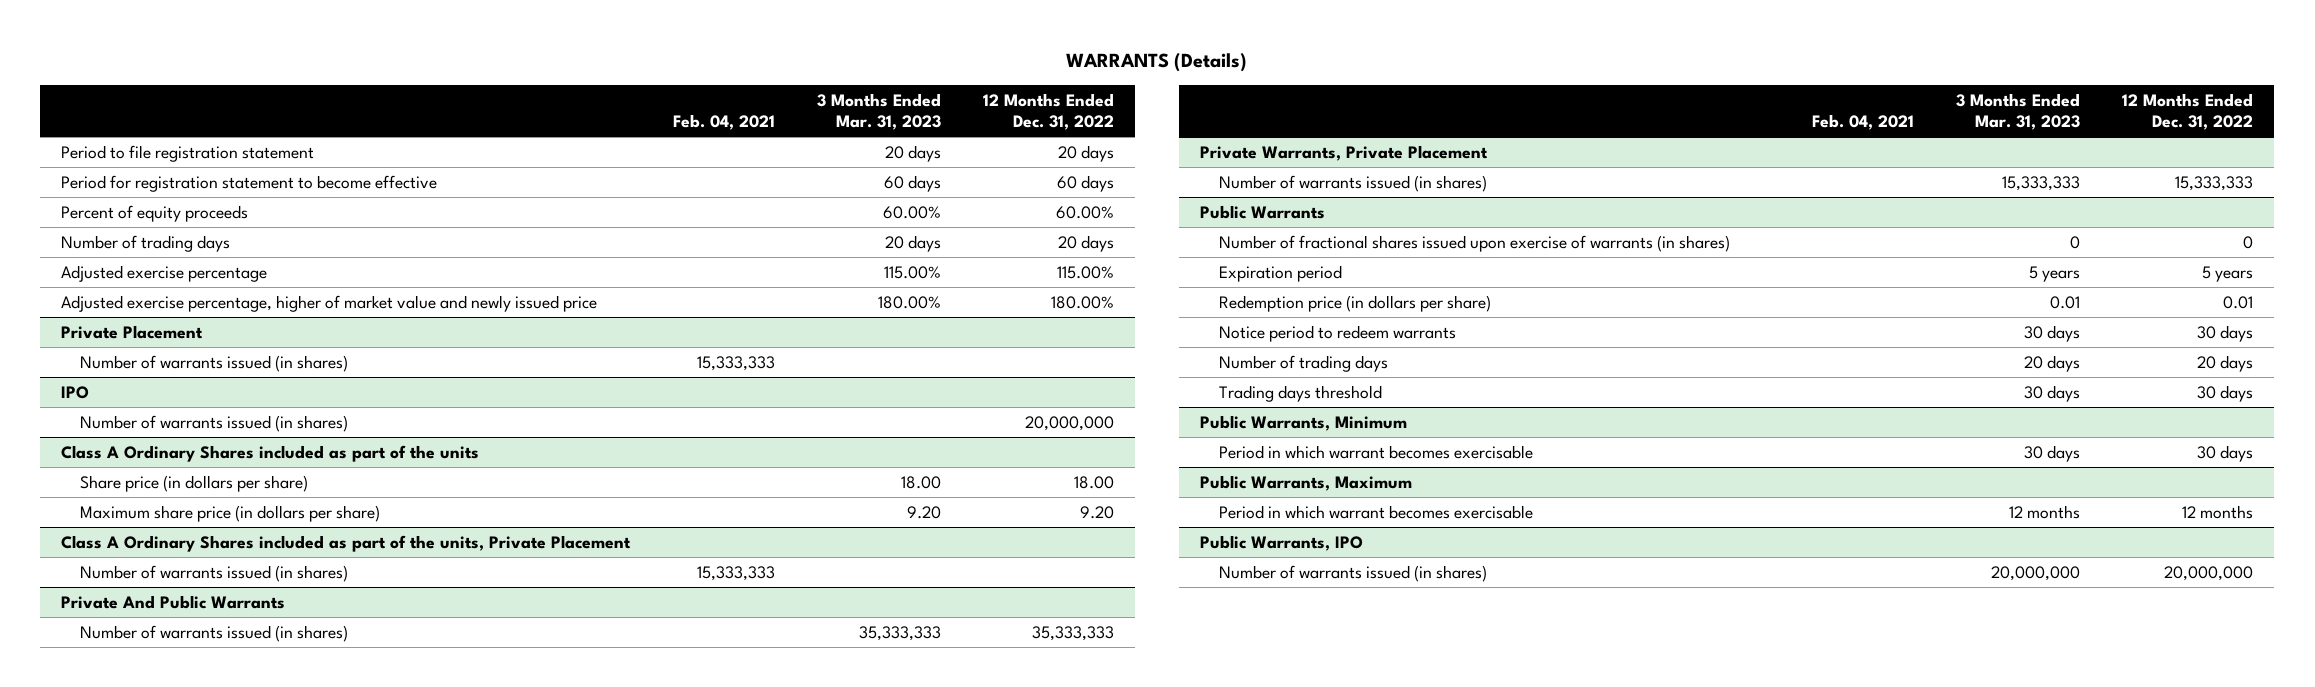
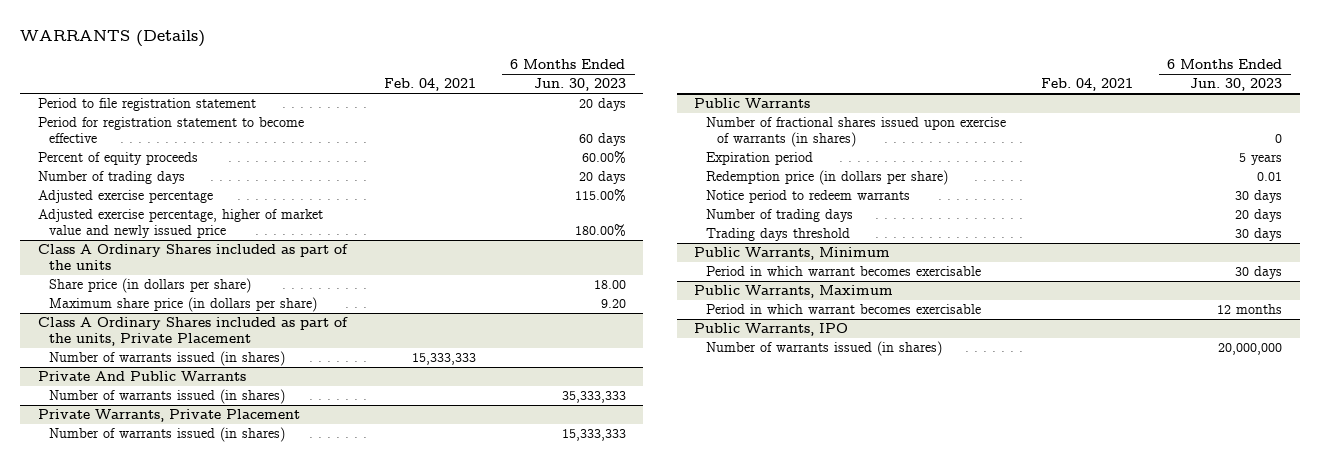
- | Feb. 04, 2021 | 3 Months Ended Mar. 31, 2023 | 12 Months Ended Dec. 31, 2022
+ | Feb. 04, 2021 | 6 Months Ended Jun. 30, 2023
- Private Placement
- Number of warrants issued (in shares) | 15,333,333 | |
- IPO
- Number of warrants issued (in shares) | | | 20,000,000

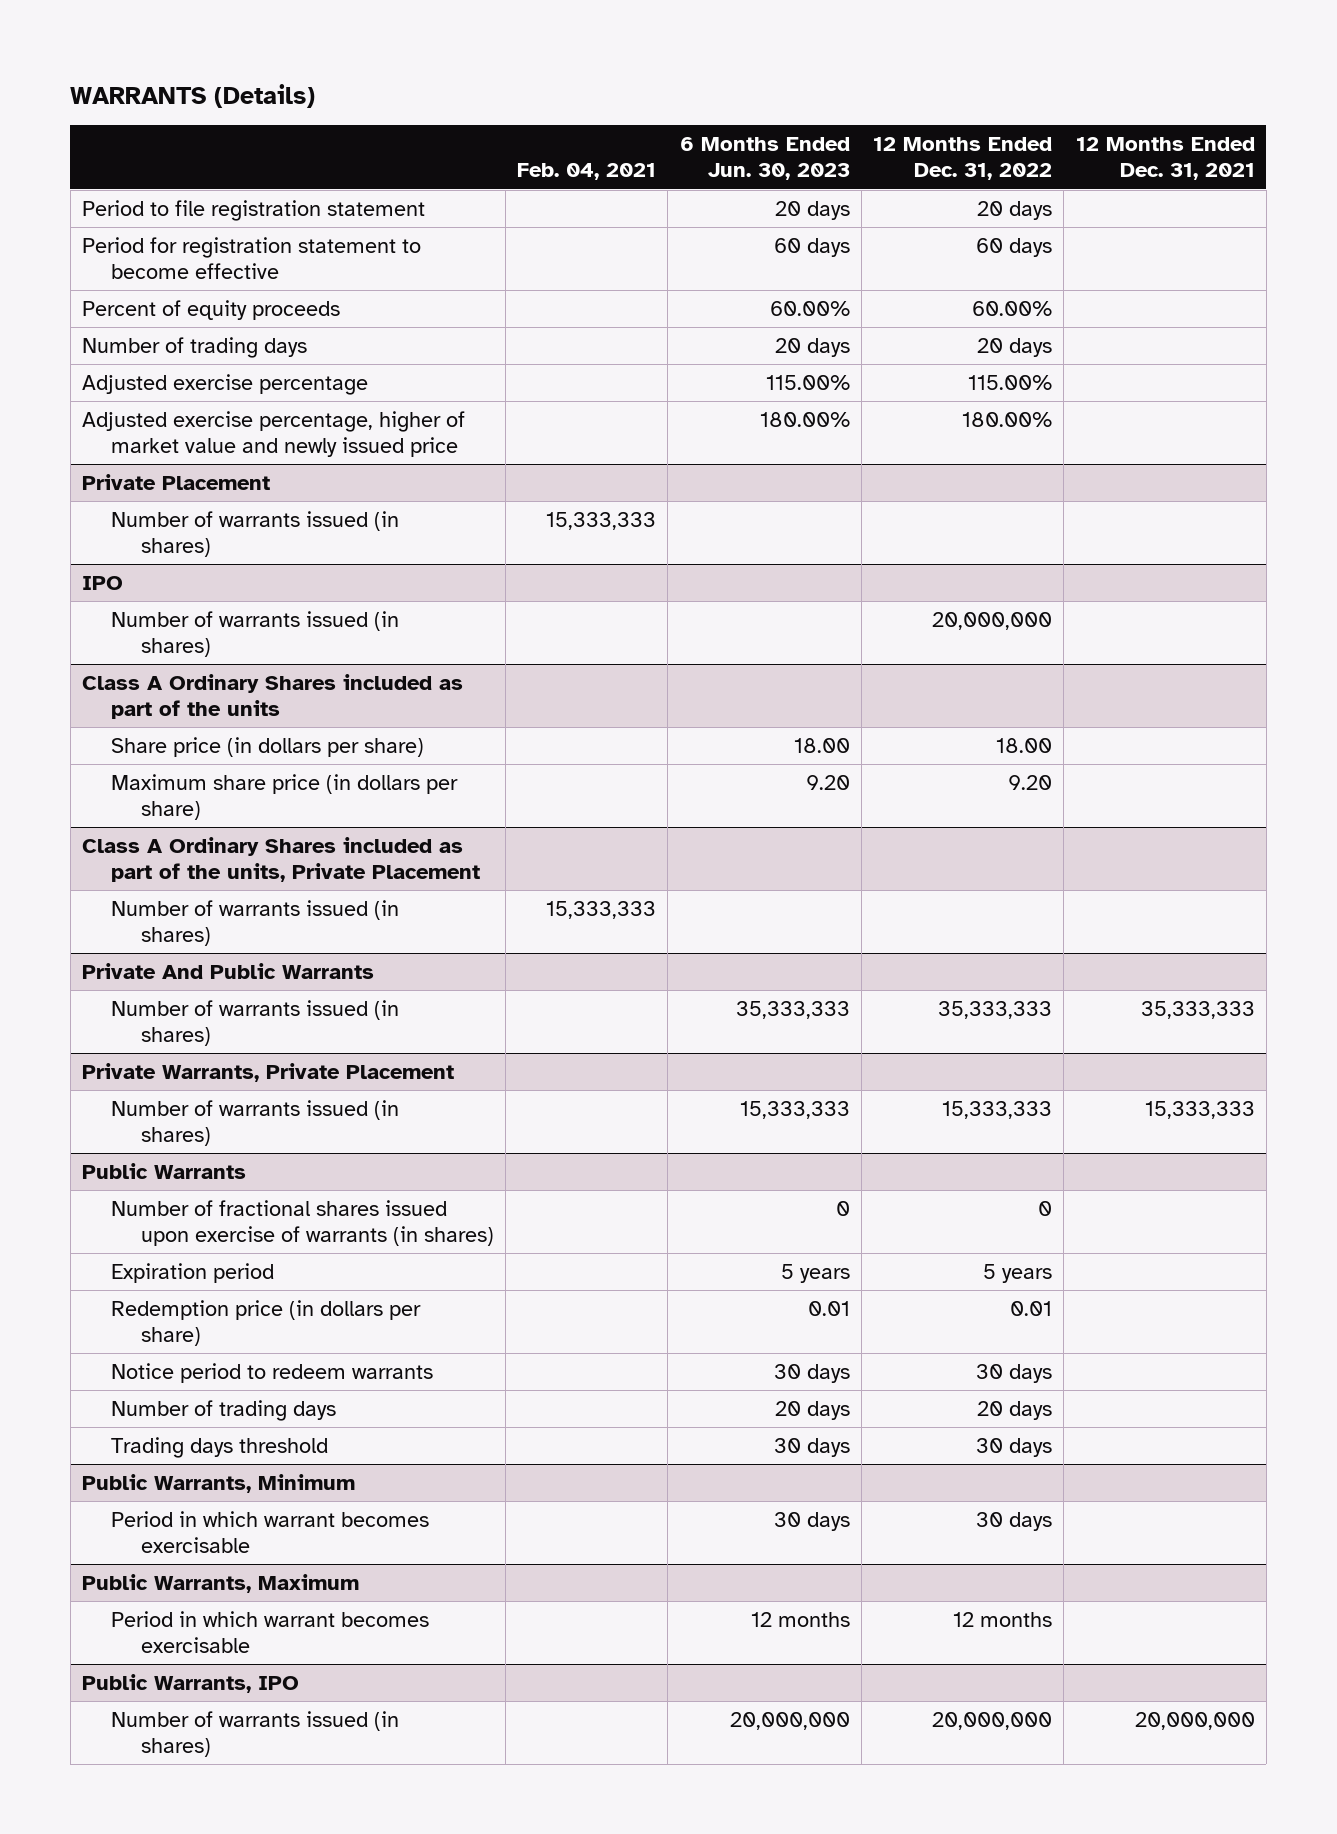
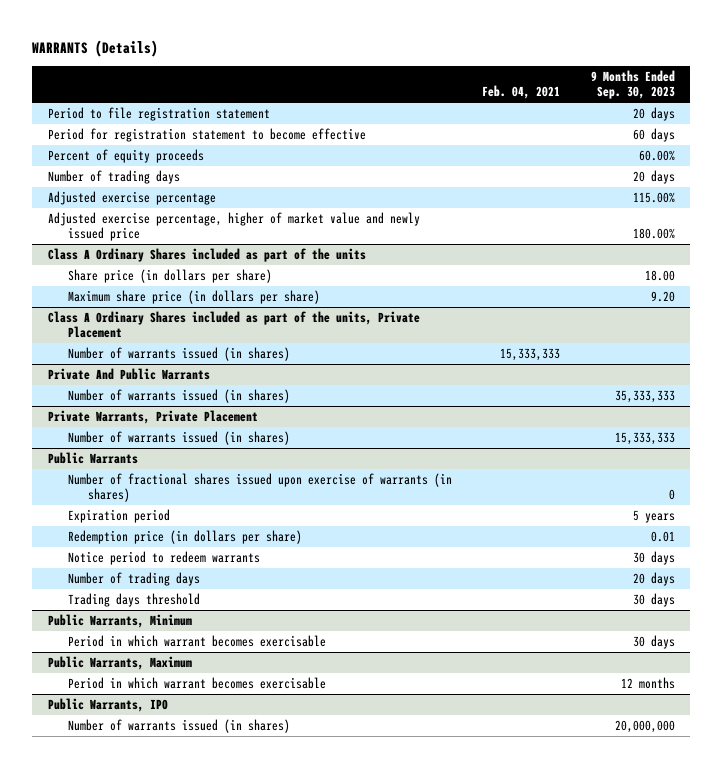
- | Feb. 04, 2021 | 6 Months Ended Jun. 30, 2023 | 12 Months Ended Dec. 31, 2022 | 12 Months Ended Dec. 31, 2021
+ | Feb. 04, 2021 | 9 Months Ended Sep. 30, 2023
- Private Placement
- Number of warrants issued (in shares) | 15,333,333 | | |
- IPO
- Number of warrants issued (in shares) | | | 20,000,000 |

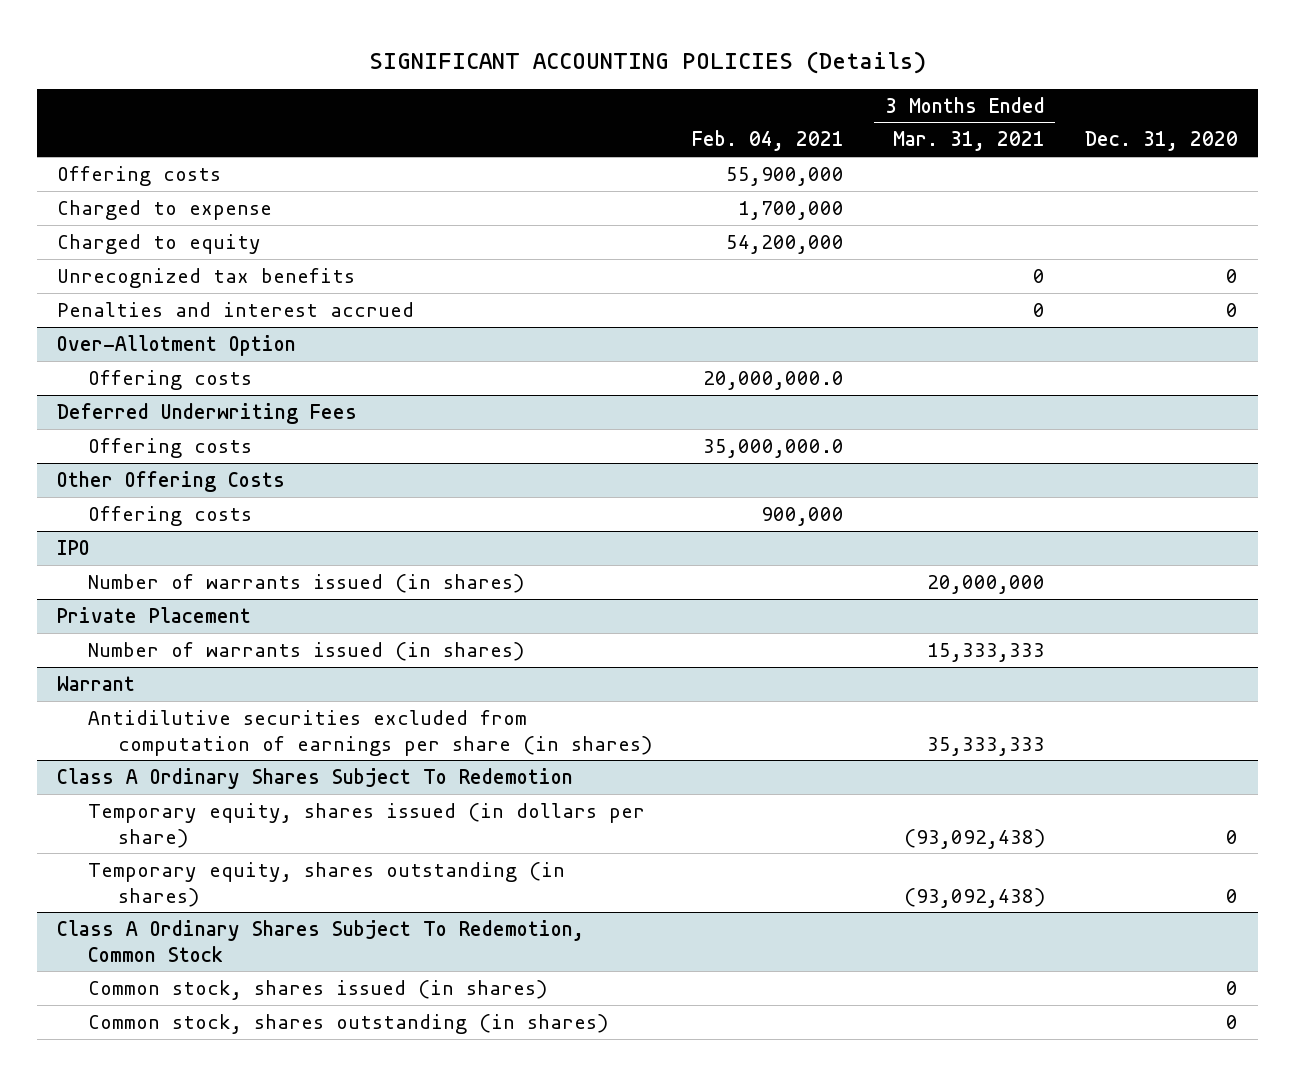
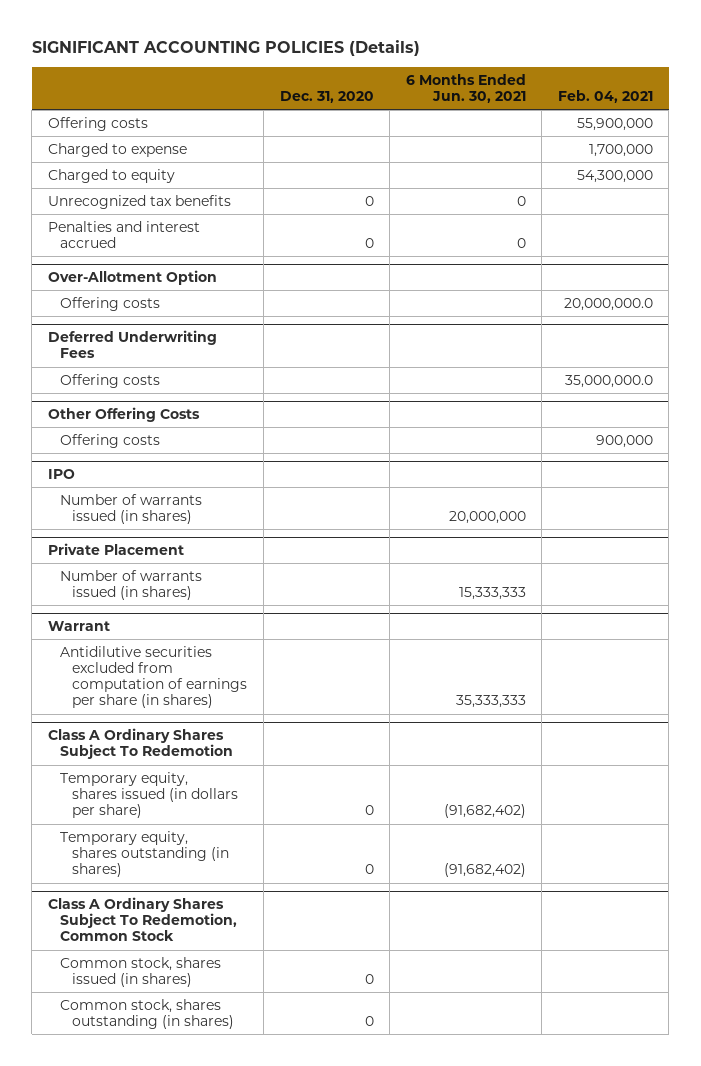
- | Feb. 04, 2021 | 3 Months Ended Mar. 31, 2021 | Dec. 31, 2020
+ | Dec. 31, 2020 | 6 Months Ended Jun. 30, 2021 | Feb. 04, 2021
- Charged to equity | 54,200,000 | |
+ Charged to equity | | | 54,300,000

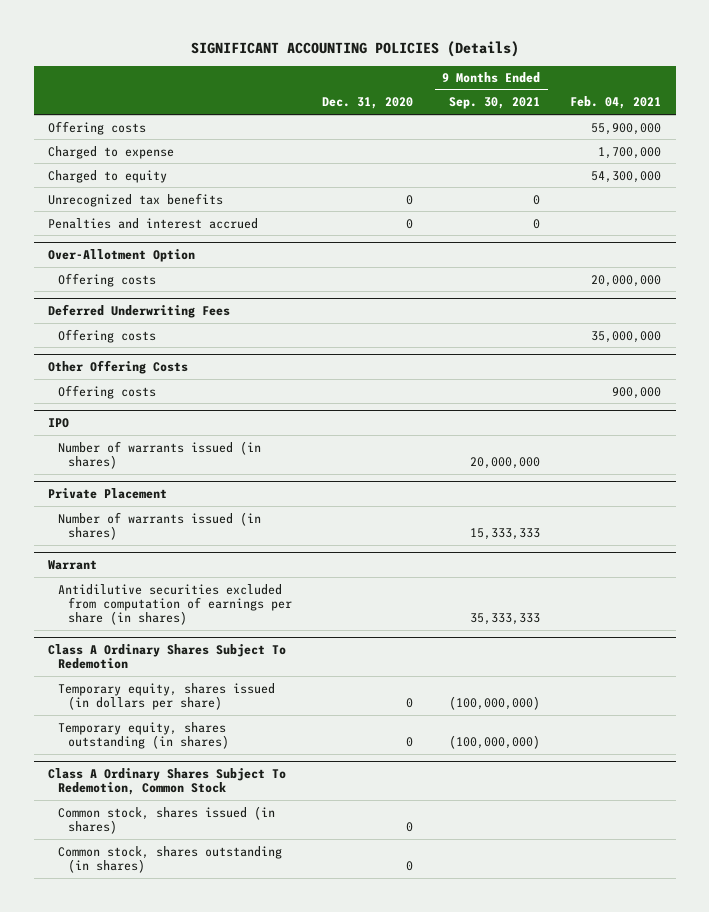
- | Dec. 31, 2020 | 6 Months Ended Jun. 30, 2021 | Feb. 04, 2021
+ | Dec. 31, 2020 | 9 Months Ended Sep. 30, 2021 | Feb. 04, 2021
@ Over-Allotment Option
- Offering costs | | | 20,000,000.0
+ Offering costs | | | 20,000,000
@ Deferred Underwriting Fees
- Offering costs | | | 35,000,000.0
+ Offering costs | | | 35,000,000

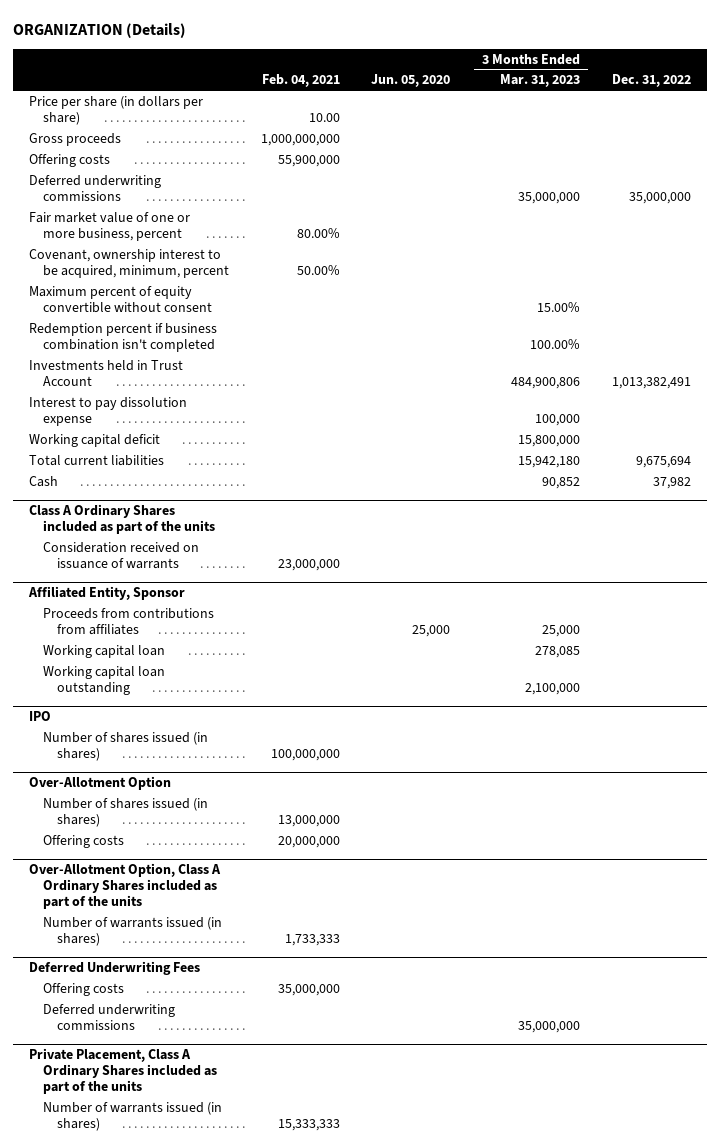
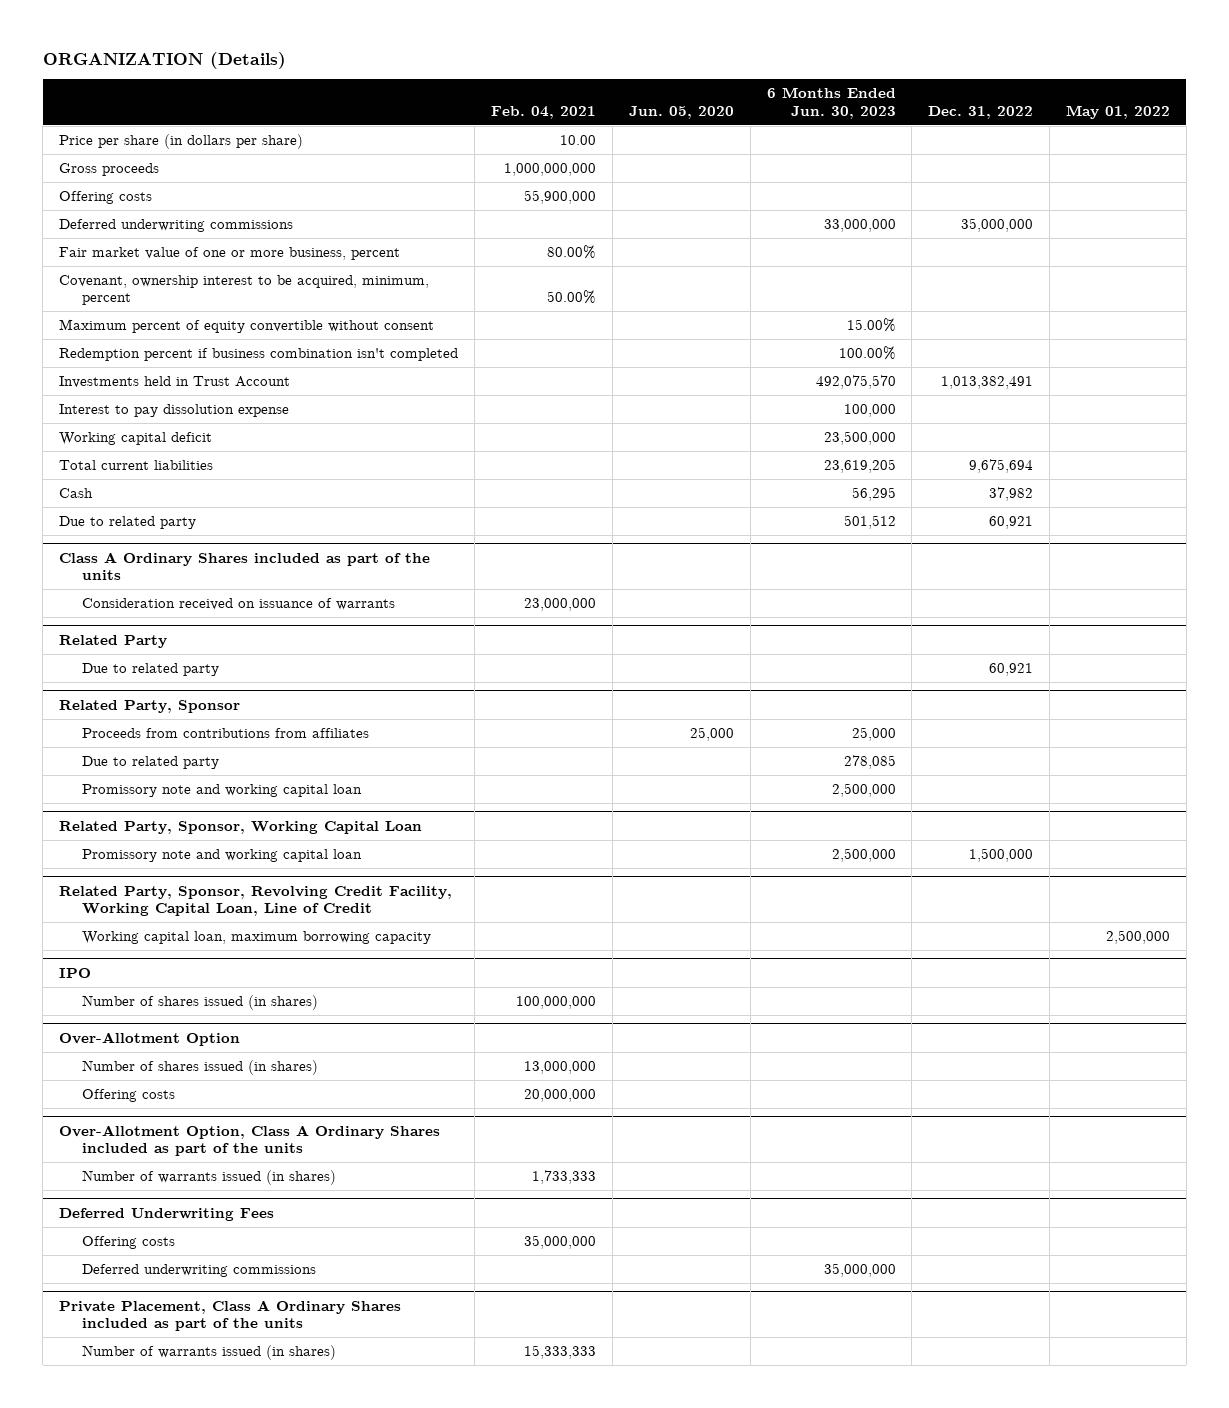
- | Feb. 04, 2021 | Jun. 05, 2020 | 3 Months Ended Mar. 31, 2023 | Dec. 31, 2022
+ | Feb. 04, 2021 | Jun. 05, 2020 | 6 Months Ended Jun. 30, 2023 | Dec. 31, 2022 | May 01, 2022
+ Due to related party | | | 501,512 | 60,921 |
- Affiliated Entity, Sponsor
+ Related Party
+ Due to related party | | | | 60,921 |
+ Related Party, Sponsor
- Working capital loan | | | 278,085 |
- Working capital loan outstanding | | | 2,100,000 |
+ Due to related party | | | 278,085 | |
+ Promissory note and working capital loan | | | 2,500,000 | |
+ Related Party, Sponsor, Working Capital Loan
+ Promissory note and working capital loan | | | 2,500,000 | 1,500,000 |
+ Related Party, Sponsor, Revolving Credit Facility, Working Capital Loan, Line of Credit
+ Working capital loan, maximum borrowing capacity | | | | | 2,500,000

